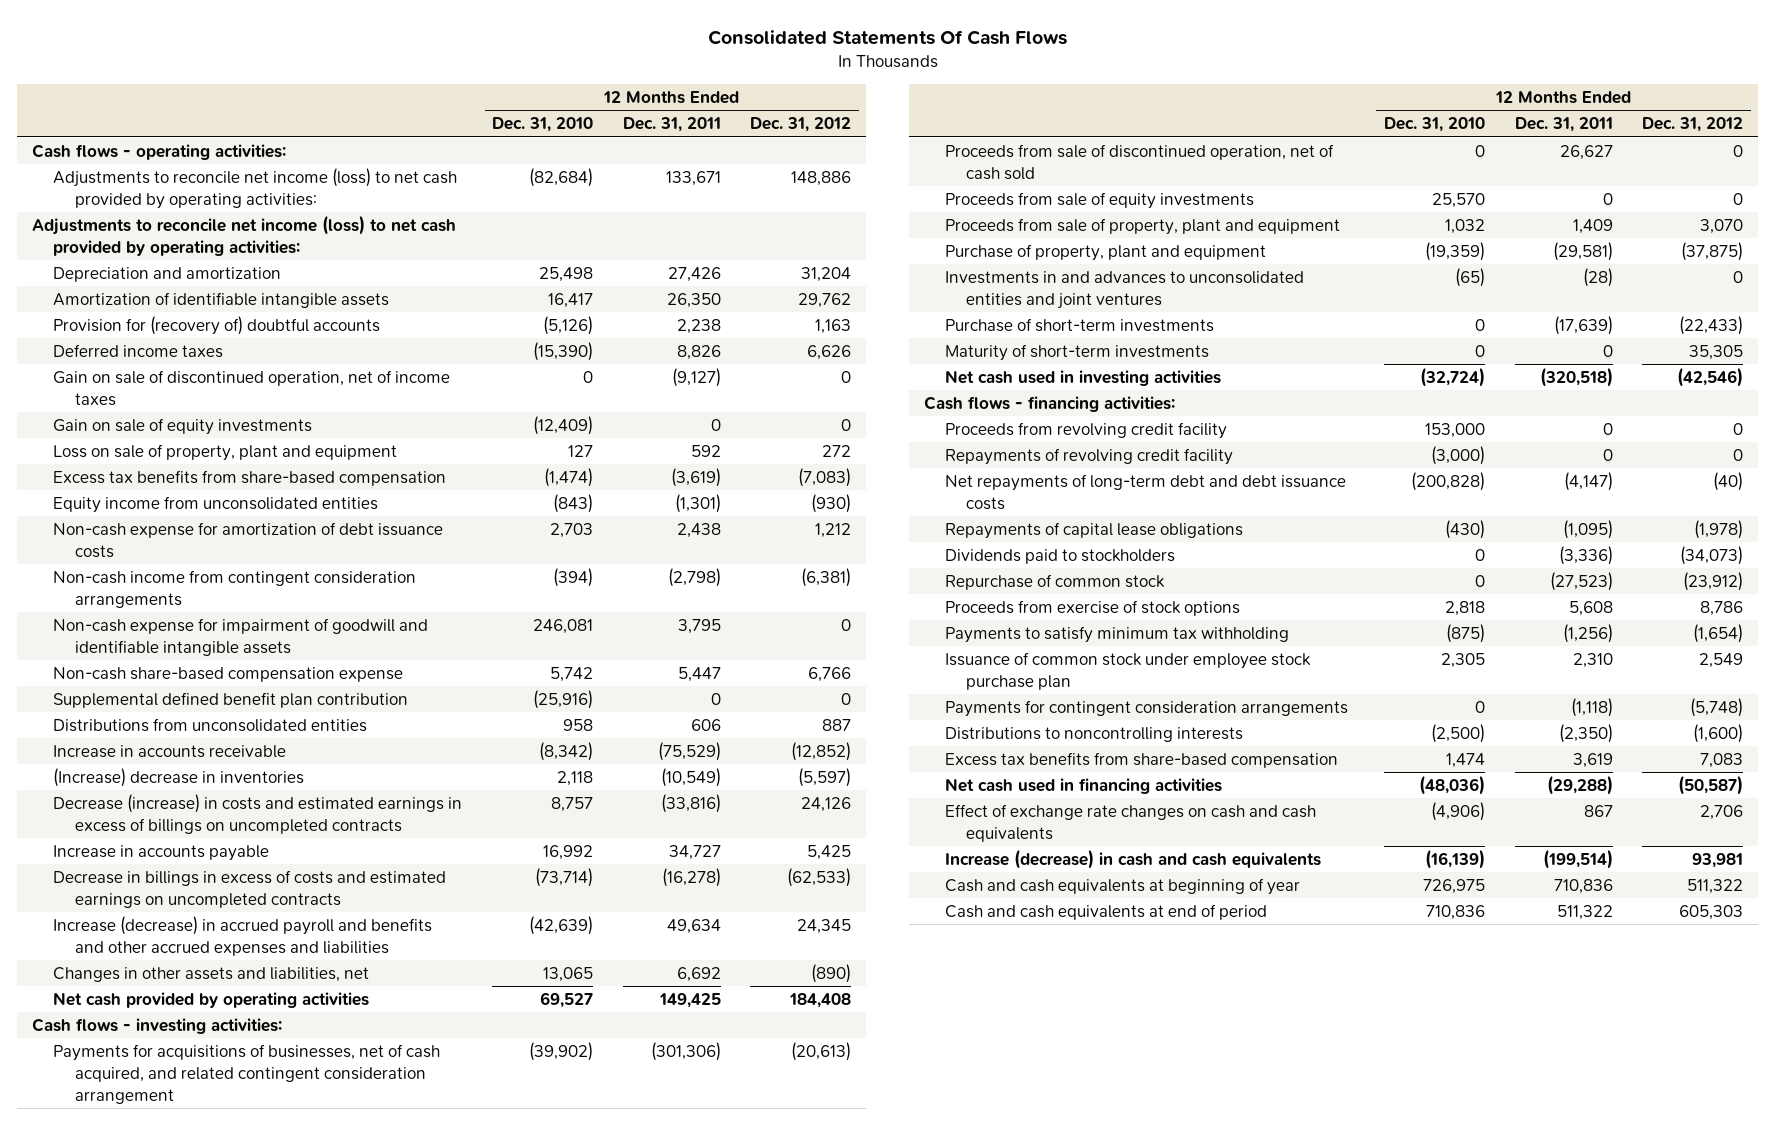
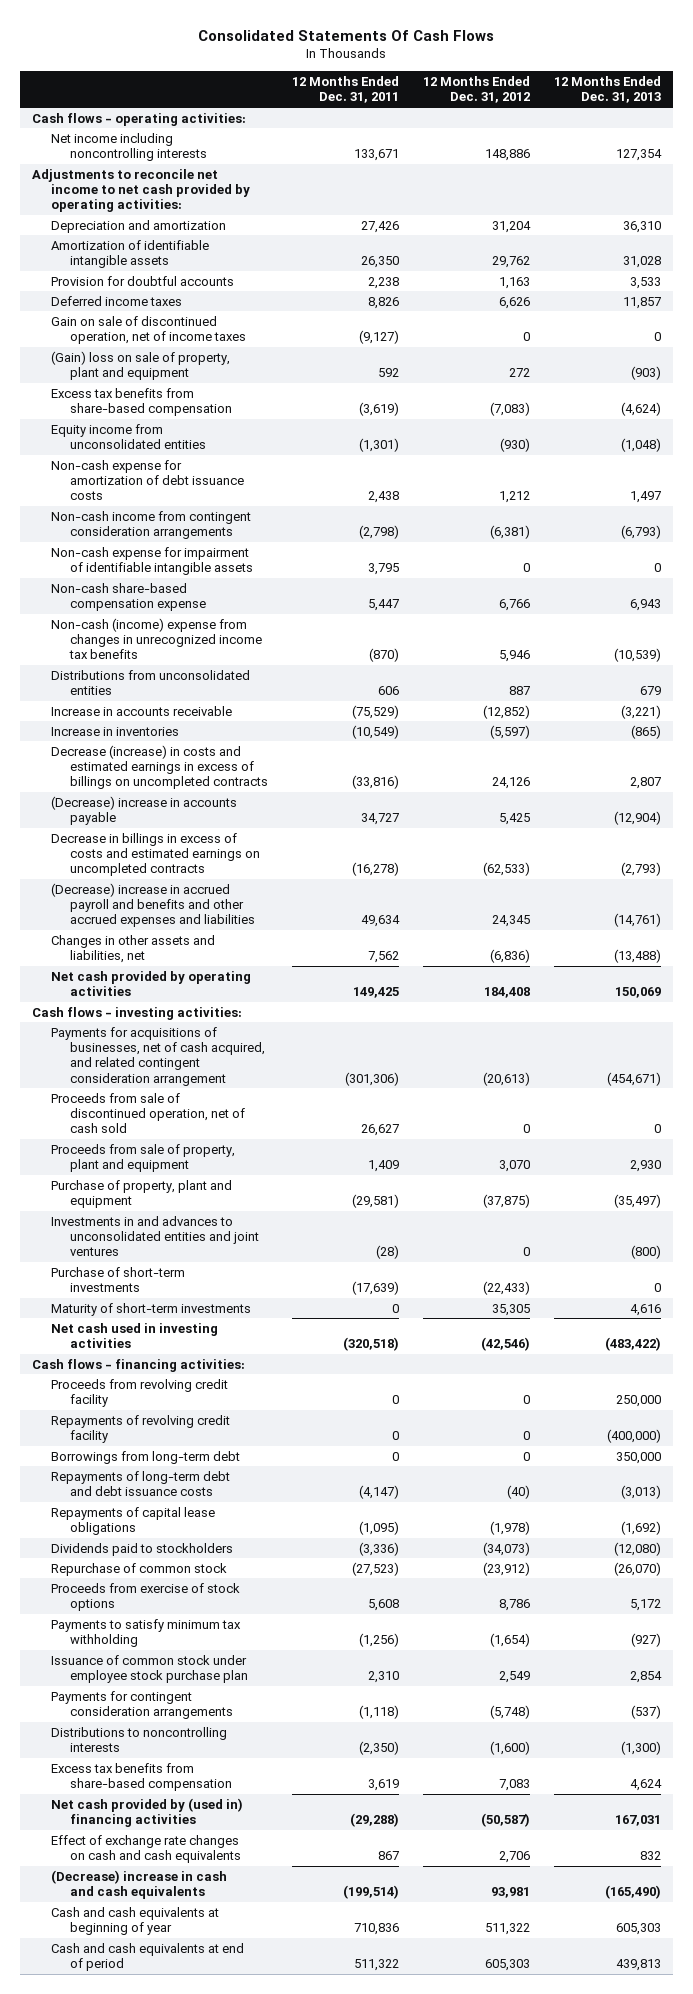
- | 12 Months Ended Dec. 31, 2010 | 12 Months Ended Dec. 31, 2011 | 12 Months Ended Dec. 31, 2012
+ | 12 Months Ended Dec. 31, 2011 | 12 Months Ended Dec. 31, 2012 | 12 Months Ended Dec. 31, 2013
- Adjustments to reconcile net income (loss) to net cash provided by operating activities: | (82,684) | 133,671 | 148,886
- Adjustments to reconcile net income (loss) to net cash provided by operating activities:
+ Net income including noncontrolling interests | 133,671 | 148,886 | 127,354
+ Adjustments to reconcile net income to net cash provided by operating activities:
- Provision for (recovery of) doubtful accounts | (5,126) | 2,238 | 1,163
+ Provision for doubtful accounts | 2,238 | 1,163 | 3,533
- Gain on sale of equity investments | (12,409) | 0 | 0
- Loss on sale of property, plant and equipment | 127 | 592 | 272
+ (Gain) loss on sale of property, plant and equipment | 592 | 272 | (903)
- Non-cash expense for impairment of goodwill and identifiable intangible assets | 246,081 | 3,795 | 0
+ Non-cash expense for impairment of identifiable intangible assets | 3,795 | 0 | 0
- Supplemental defined benefit plan contribution | (25,916) | 0 | 0
+ Non-cash (income) expense from changes in unrecognized income tax benefits | (870) | 5,946 | (10,539)
- (Increase) decrease in inventories | 2,118 | (10,549) | (5,597)
+ Increase in inventories | (10,549) | (5,597) | (865)
- Increase in accounts payable | 16,992 | 34,727 | 5,425
+ (Decrease) increase in accounts payable | 34,727 | 5,425 | (12,904)
- Increase (decrease) in accrued payroll and benefits and other accrued expenses and liabilities | (42,639) | 49,634 | 24,345
- Changes in other assets and liabilities, net | 13,065 | 6,692 | (890)
+ (Decrease) increase in accrued payroll and benefits and other accrued expenses and liabilities | 49,634 | 24,345 | (14,761)
+ Changes in other assets and liabilities, net | 7,562 | (6,836) | (13,488)
- Proceeds from sale of equity investments | 25,570 | 0 | 0
- Net repayments of long-term debt and debt issuance costs | (200,828) | (4,147) | (40)
+ Borrowings from long-term debt | 0 | 0 | 350,000
+ Repayments of long-term debt and debt issuance costs | (4,147) | (40) | (3,013)
- Net cash used in financing activities | (48,036) | (29,288) | (50,587)
+ Net cash provided by (used in) financing activities | (29,288) | (50,587) | 167,031
- Increase (decrease) in cash and cash equivalents | (16,139) | (199,514) | 93,981
+ (Decrease) increase in cash and cash equivalents | (199,514) | 93,981 | (165,490)

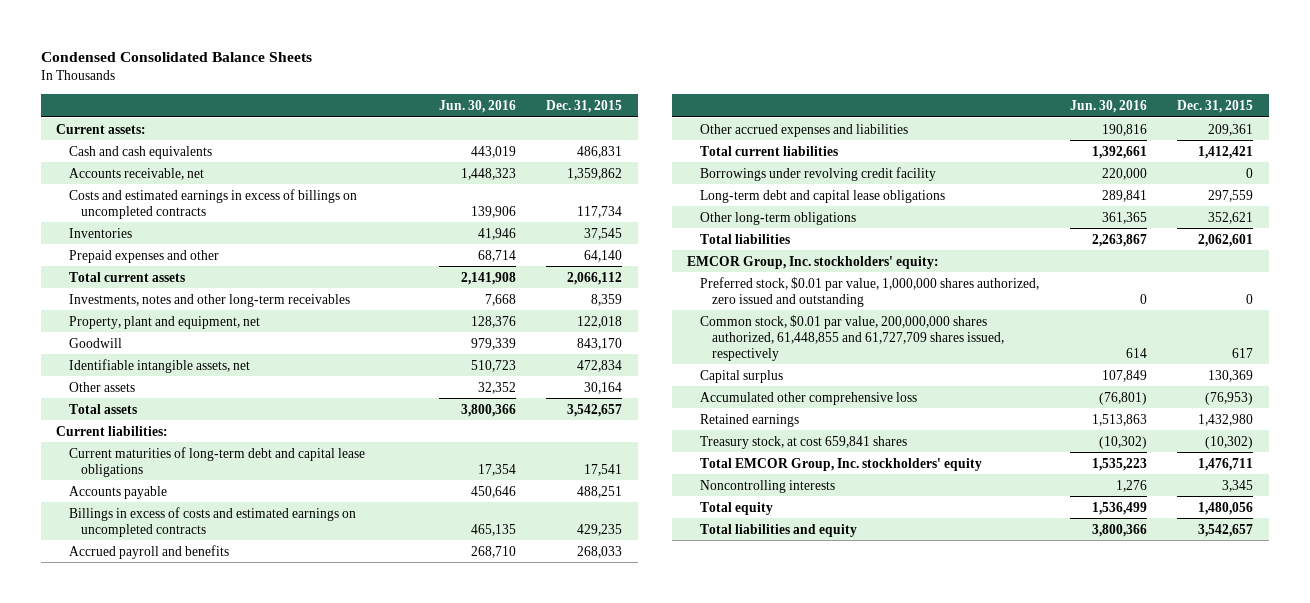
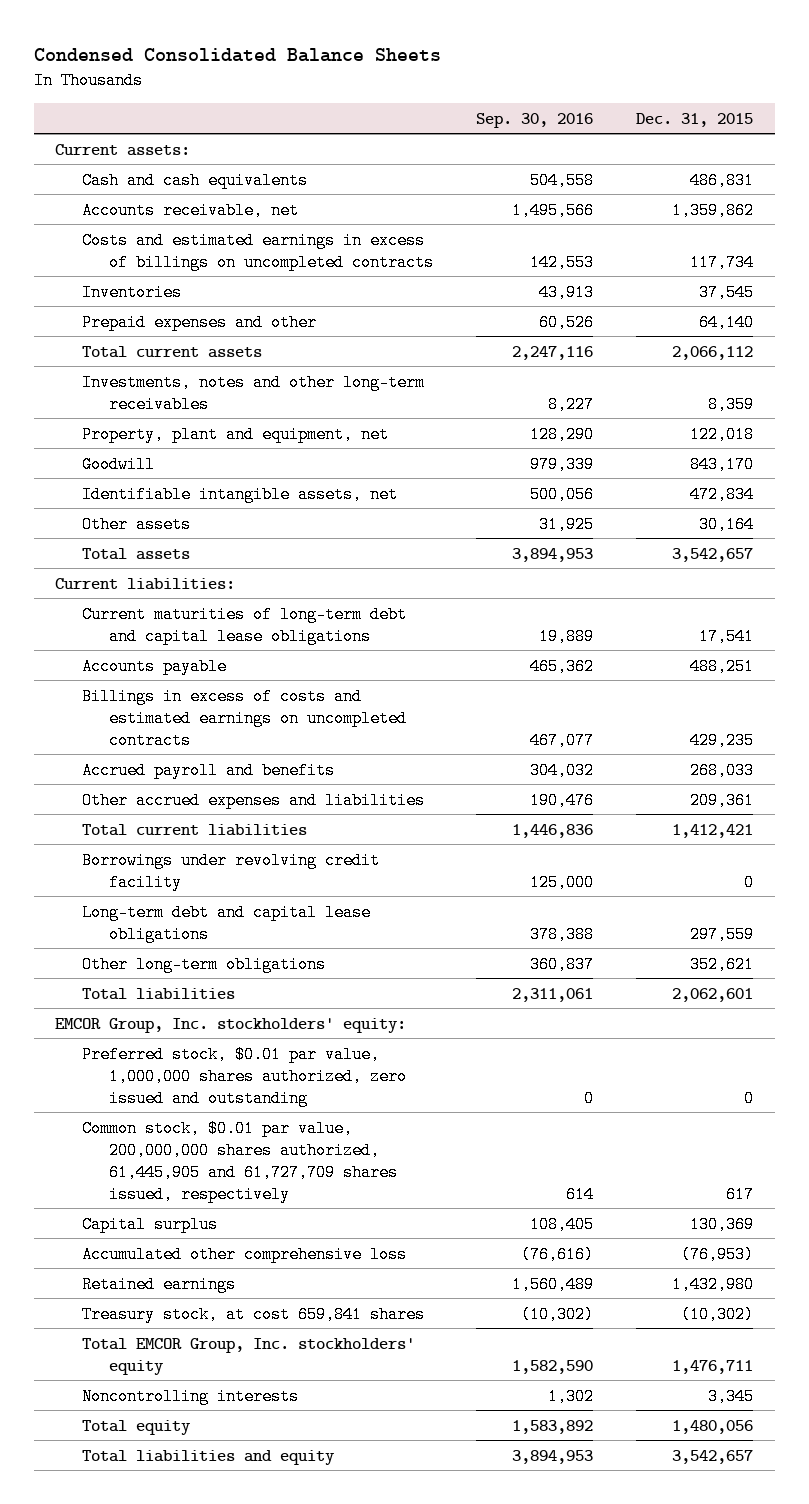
- | Jun. 30, 2016 | Dec. 31, 2015
+ | Sep. 30, 2016 | Dec. 31, 2015
- Common stock, $0.01 par value, 200,000,000 shares authorized, 61,448,855 and 61,727,709 shares issued, respectively | 614 | 617
+ Common stock, $0.01 par value, 200,000,000 shares authorized, 61,445,905 and 61,727,709 shares issued, respectively | 614 | 617

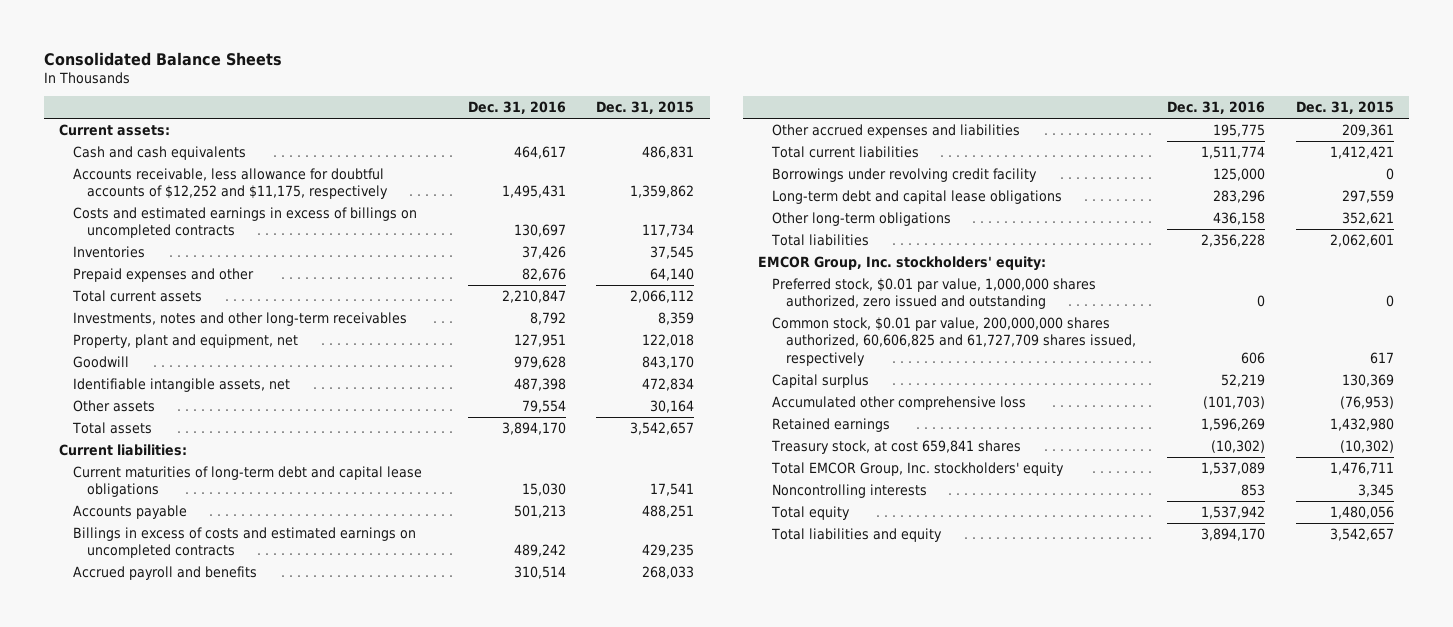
- Condensed Consolidated Balance Sheets
+ Consolidated Balance Sheets
- | Sep. 30, 2016 | Dec. 31, 2015
+ | Dec. 31, 2016 | Dec. 31, 2015
- Accounts receivable, net | 1,495,566 | 1,359,862
+ Accounts receivable, less allowance for doubtful accounts of $12,252 and $11,175, respectively | 1,495,431 | 1,359,862
- Common stock, $0.01 par value, 200,000,000 shares authorized, 61,445,905 and 61,727,709 shares issued, respectively | 614 | 617
+ Common stock, $0.01 par value, 200,000,000 shares authorized, 60,606,825 and 61,727,709 shares issued, respectively | 606 | 617

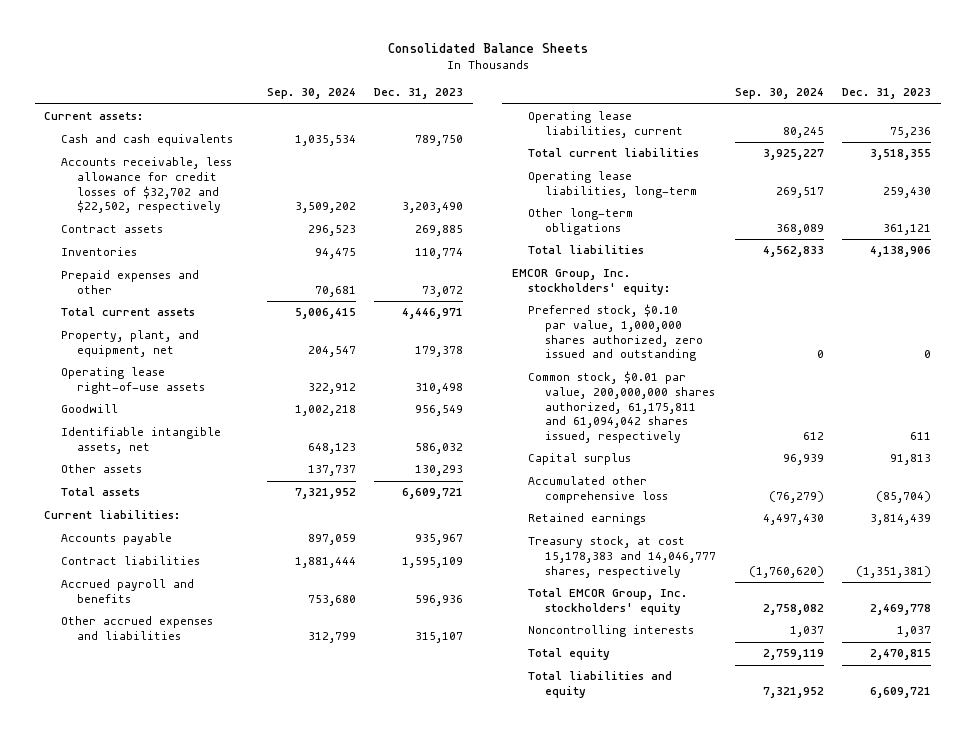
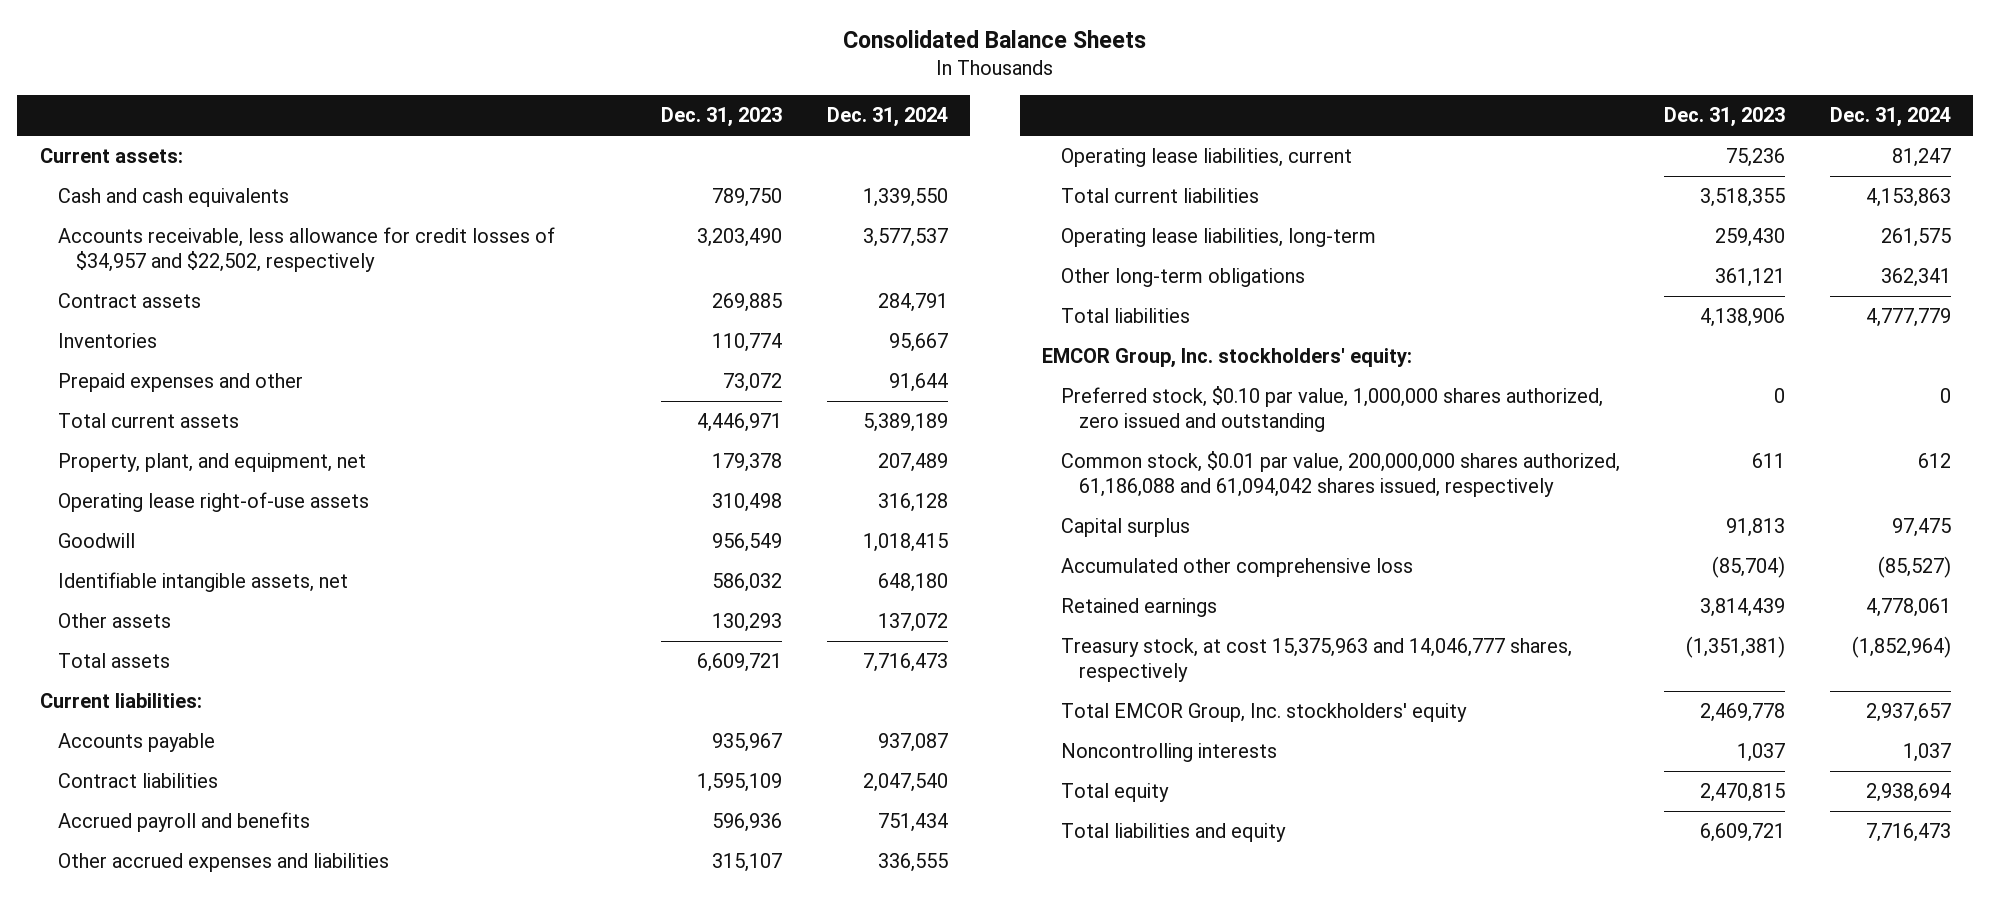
- | Sep. 30, 2024 | Dec. 31, 2023
+ | Dec. 31, 2023 | Dec. 31, 2024
- Accounts receivable, less allowance for credit losses of $32,702 and $22,502, respectively | 3,509,202 | 3,203,490
+ Accounts receivable, less allowance for credit losses of $34,957 and $22,502, respectively | 3,203,490 | 3,577,537
- Common stock, $0.01 par value, 200,000,000 shares authorized, 61,175,811 and 61,094,042 shares issued, respectively | 612 | 611
+ Common stock, $0.01 par value, 200,000,000 shares authorized, 61,186,088 and 61,094,042 shares issued, respectively | 611 | 612
- Treasury stock, at cost 15,178,383 and 14,046,777 shares, respectively | (1,760,620) | (1,351,381)
+ Treasury stock, at cost 15,375,963 and 14,046,777 shares, respectively | (1,351,381) | (1,852,964)

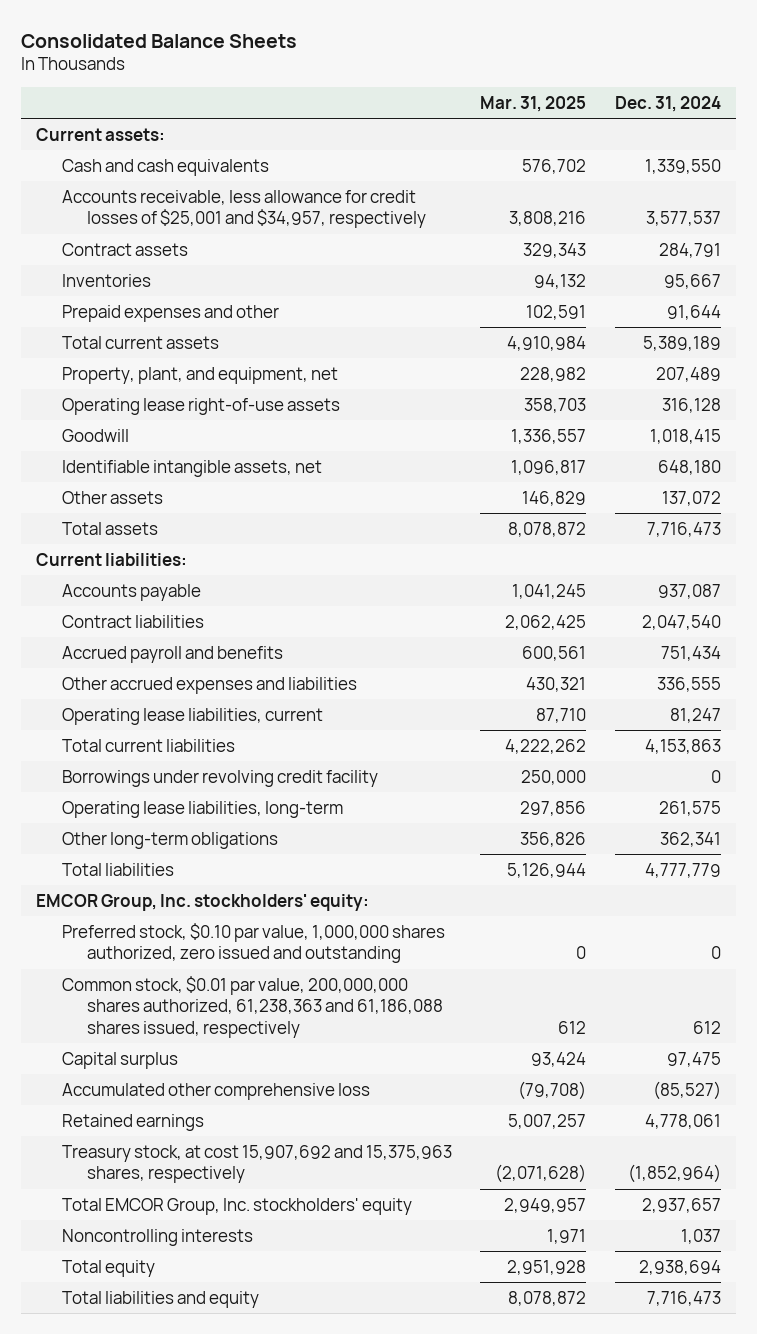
- | Dec. 31, 2023 | Dec. 31, 2024
+ | Mar. 31, 2025 | Dec. 31, 2024
- Accounts receivable, less allowance for credit losses of $34,957 and $22,502, respectively | 3,203,490 | 3,577,537
+ Accounts receivable, less allowance for credit losses of $25,001 and $34,957, respectively | 3,808,216 | 3,577,537
+ Borrowings under revolving credit facility | 250,000 | 0
- Common stock, $0.01 par value, 200,000,000 shares authorized, 61,186,088 and 61,094,042 shares issued, respectively | 611 | 612
+ Common stock, $0.01 par value, 200,000,000 shares authorized, 61,238,363 and 61,186,088 shares issued, respectively | 612 | 612
- Treasury stock, at cost 15,375,963 and 14,046,777 shares, respectively | (1,351,381) | (1,852,964)
+ Treasury stock, at cost 15,907,692 and 15,375,963 shares, respectively | (2,071,628) | (1,852,964)

